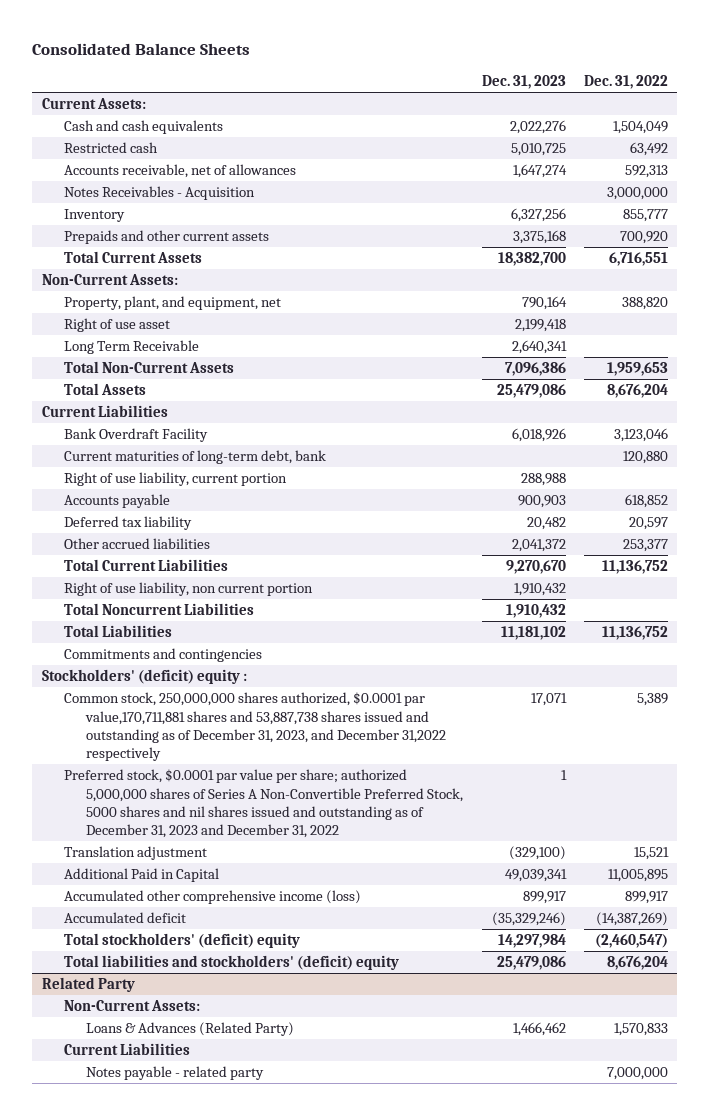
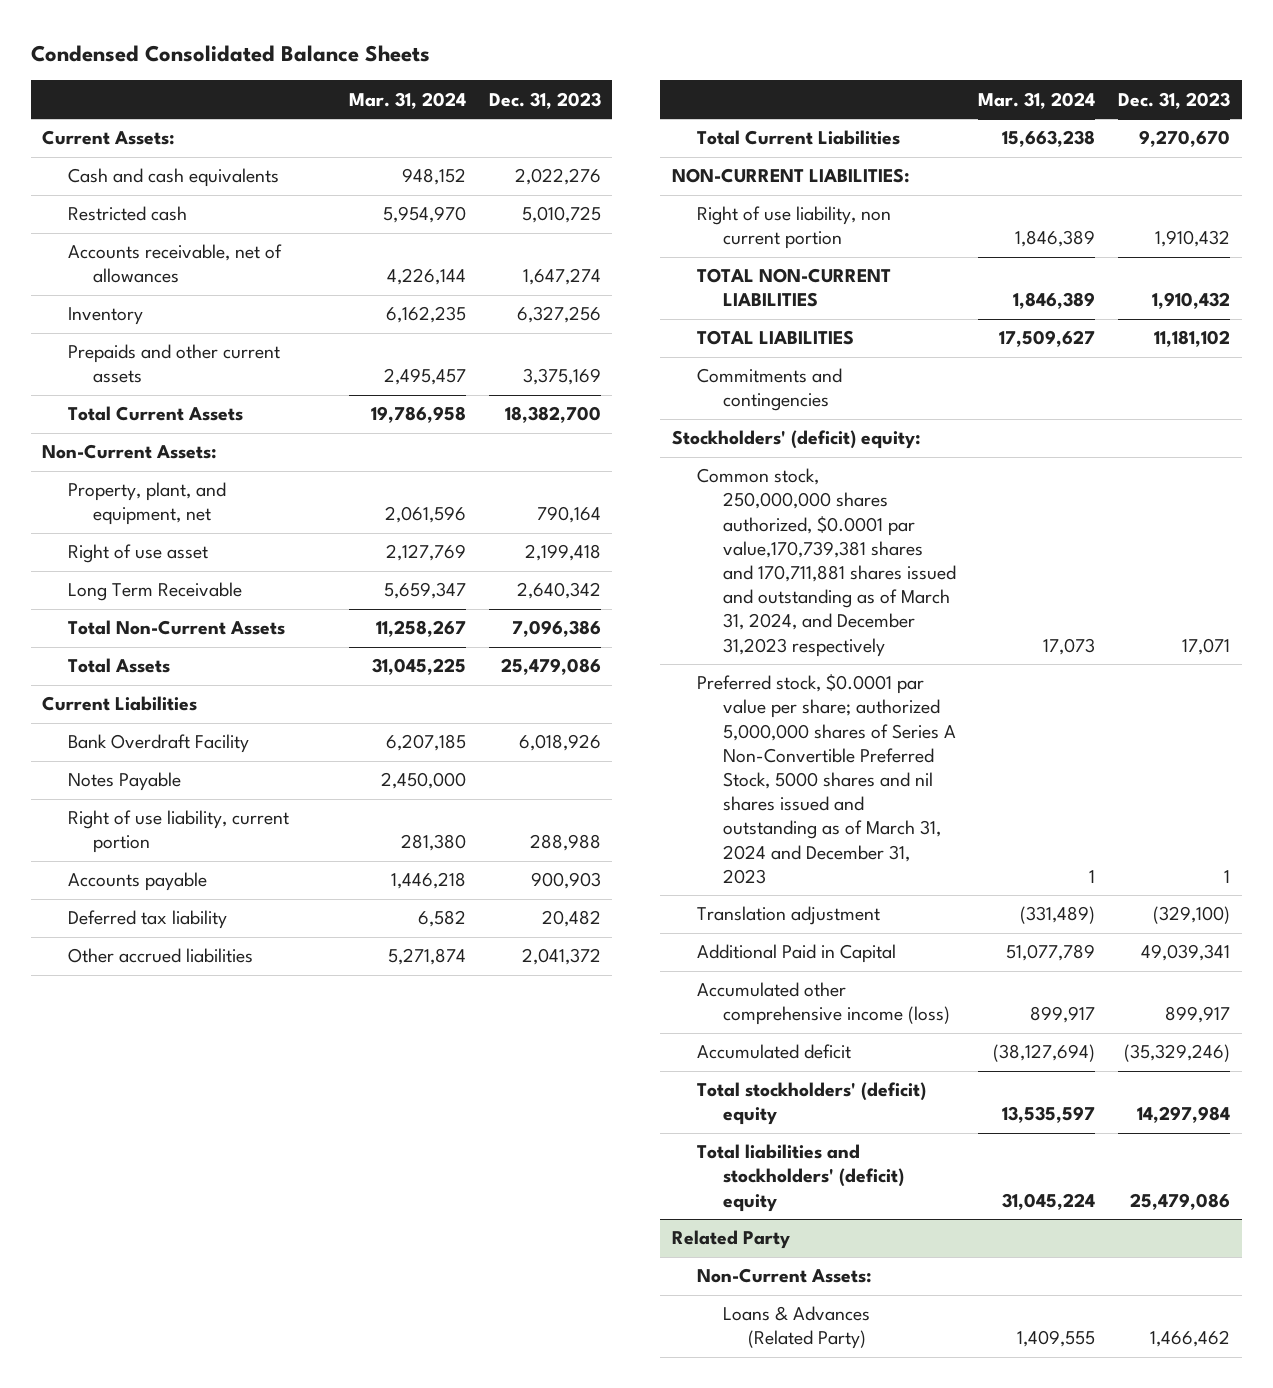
- Consolidated Balance Sheets
+ Condensed Consolidated Balance Sheets
- | Dec. 31, 2023 | Dec. 31, 2022
+ | Mar. 31, 2024 | Dec. 31, 2023
- Notes Receivables - Acquisition | | 3,000,000
- Prepaids and other current assets | 3,375,168 | 700,920
+ Prepaids and other current assets | 2,495,457 | 3,375,169
- Long Term Receivable | 2,640,341 |
+ Long Term Receivable | 5,659,347 | 2,640,342
- Current maturities of long-term debt, bank | | 120,880
+ Notes Payable | 2,450,000 |
+ NON-CURRENT LIABILITIES:
- Total Noncurrent Liabilities | 1,910,432 |
- Total Liabilities | 11,181,102 | 11,136,752
+ TOTAL NON-CURRENT LIABILITIES | 1,846,389 | 1,910,432
+ TOTAL LIABILITIES | 17,509,627 | 11,181,102
- Stockholders' (deficit) equity :
- Common stock, 250,000,000 shares authorized, $0.0001 par value,170,711,881 shares and 53,887,738 shares issued and outstanding as of December 31, 2023, and December 31,2022 respectively | 17,071 | 5,389
- Preferred stock, $0.0001 par value per share; authorized 5,000,000 shares of Series A Non-Convertible Preferred Stock, 5000 shares and nil shares issued and outstanding as of December 31, 2023 and December 31, 2022 | 1 |
+ Stockholders' (deficit) equity:
+ Common stock, 250,000,000 shares authorized, $0.0001 par value,170,739,381 shares and 170,711,881 shares issued and outstanding as of March 31, 2024, and December 31,2023 respectively | 17,073 | 17,071
+ Preferred stock, $0.0001 par value per share; authorized 5,000,000 shares of Series A Non-Convertible Preferred Stock, 5000 shares and nil shares issued and outstanding as of March 31, 2024 and December 31, 2023 | 1 | 1
@ Related Party
- Current Liabilities
- Notes payable - related party | | 7,000,000

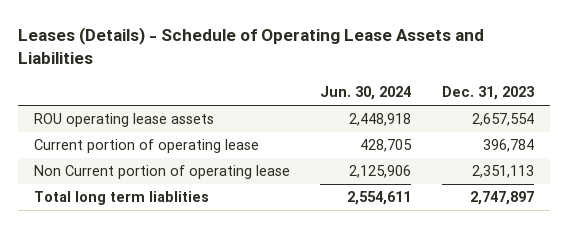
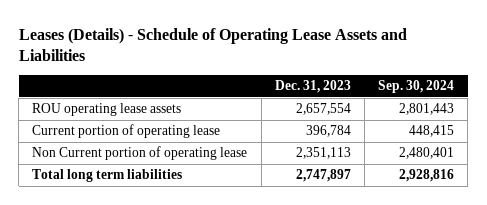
- | Jun. 30, 2024 | Dec. 31, 2023
+ | Dec. 31, 2023 | Sep. 30, 2024
- Total long term liablities | 2,554,611 | 2,747,897
+ Total long term liabilities | 2,747,897 | 2,928,816

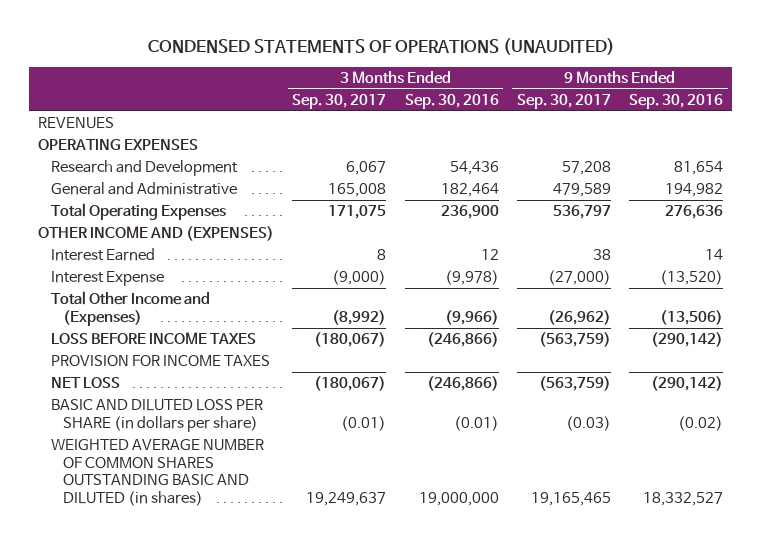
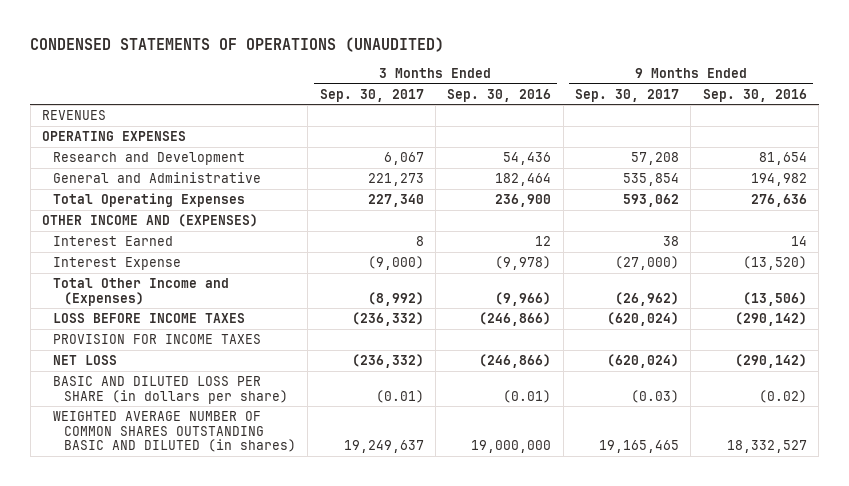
- General and Administrative | 165,008 | 182,464 | 479,589 | 194,982
- Total Operating Expenses | 171,075 | 236,900 | 536,797 | 276,636
+ General and Administrative | 221,273 | 182,464 | 535,854 | 194,982
+ Total Operating Expenses | 227,340 | 236,900 | 593,062 | 276,636
- LOSS BEFORE INCOME TAXES | (180,067) | (246,866) | (563,759) | (290,142)
+ LOSS BEFORE INCOME TAXES | (236,332) | (246,866) | (620,024) | (290,142)
- NET LOSS | (180,067) | (246,866) | (563,759) | (290,142)
+ NET LOSS | (236,332) | (246,866) | (620,024) | (290,142)

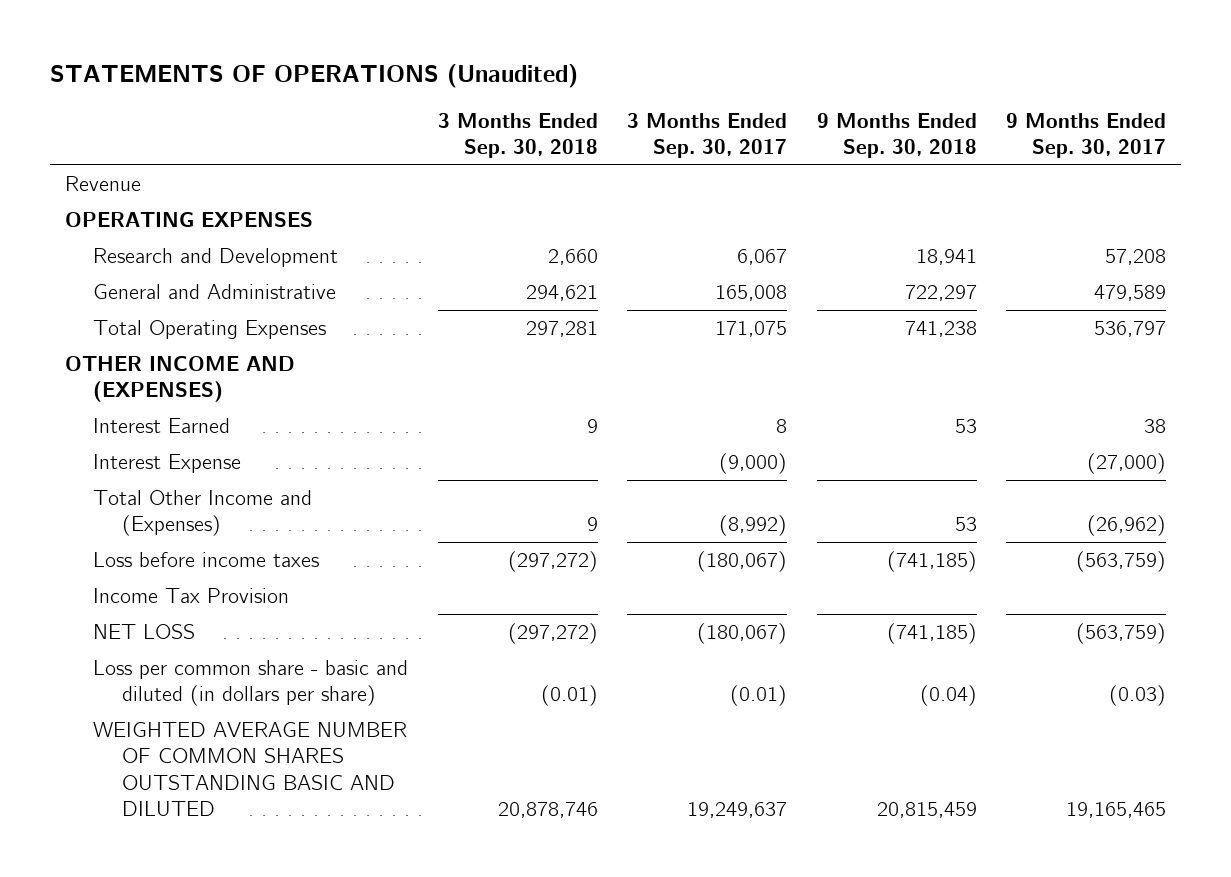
- CONDENSED STATEMENTS OF OPERATIONS (UNAUDITED)
+ STATEMENTS OF OPERATIONS (Unaudited)
- | 3 Months Ended Sep. 30, 2017 | 3 Months Ended Sep. 30, 2016 | 9 Months Ended Sep. 30, 2017 | 9 Months Ended Sep. 30, 2016
+ | 3 Months Ended Sep. 30, 2018 | 3 Months Ended Sep. 30, 2017 | 9 Months Ended Sep. 30, 2018 | 9 Months Ended Sep. 30, 2017
- REVENUES
+ Revenue
- General and Administrative | 221,273 | 182,464 | 535,854 | 194,982
- Total Operating Expenses | 227,340 | 236,900 | 593,062 | 276,636
+ General and Administrative | 294,621 | 165,008 | 722,297 | 479,589
+ Total Operating Expenses | 297,281 | 171,075 | 741,238 | 536,797
- LOSS BEFORE INCOME TAXES | (236,332) | (246,866) | (620,024) | (290,142)
- PROVISION FOR INCOME TAXES
- NET LOSS | (236,332) | (246,866) | (620,024) | (290,142)
- BASIC AND DILUTED LOSS PER SHARE (in dollars per share) | (0.01) | (0.01) | (0.03) | (0.02)
- WEIGHTED AVERAGE NUMBER OF COMMON SHARES OUTSTANDING BASIC AND DILUTED (in shares) | 19,249,637 | 19,000,000 | 19,165,465 | 18,332,527
+ Loss before income taxes | (297,272) | (180,067) | (741,185) | (563,759)
+ Income Tax Provision
+ NET LOSS | (297,272) | (180,067) | (741,185) | (563,759)
+ Loss per common share - basic and diluted (in dollars per share) | (0.01) | (0.01) | (0.04) | (0.03)
+ WEIGHTED AVERAGE NUMBER OF COMMON SHARES OUTSTANDING BASIC AND DILUTED | 20,878,746 | 19,249,637 | 20,815,459 | 19,165,465

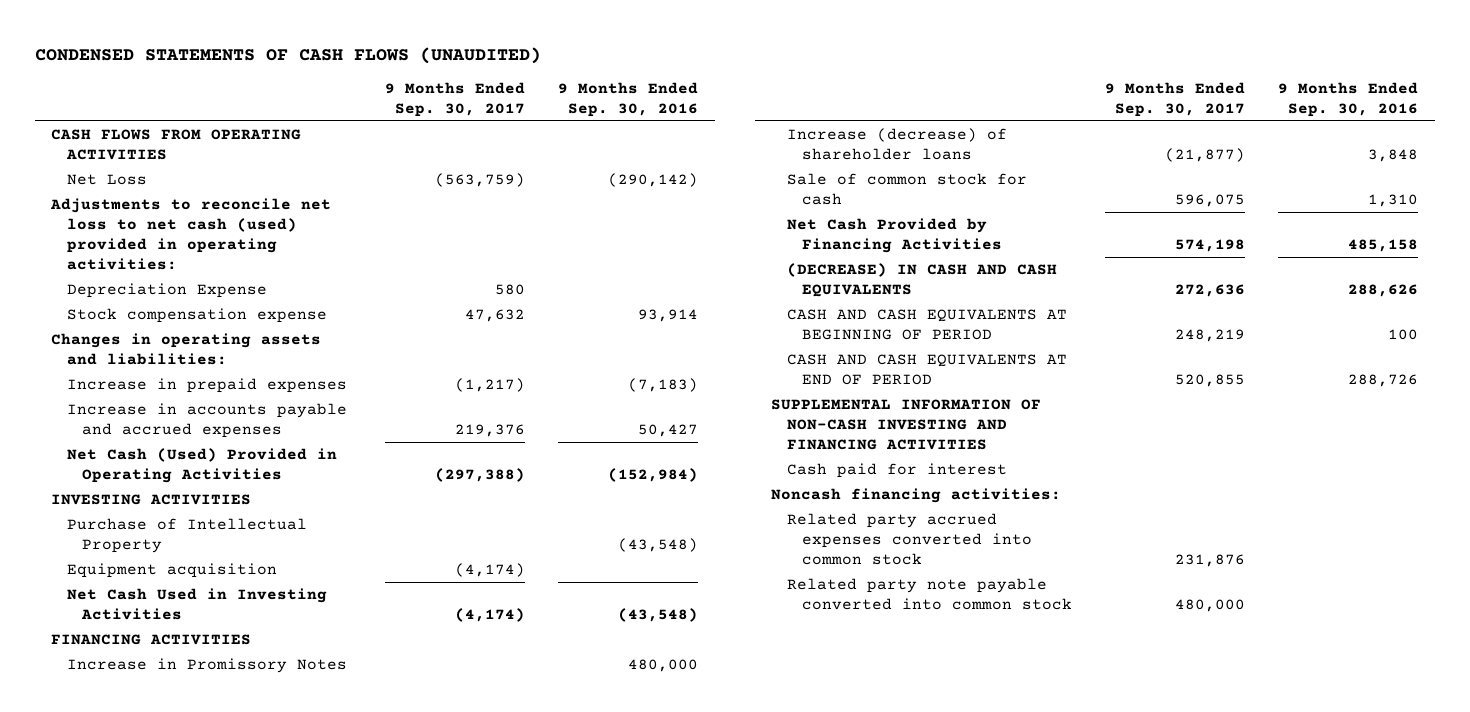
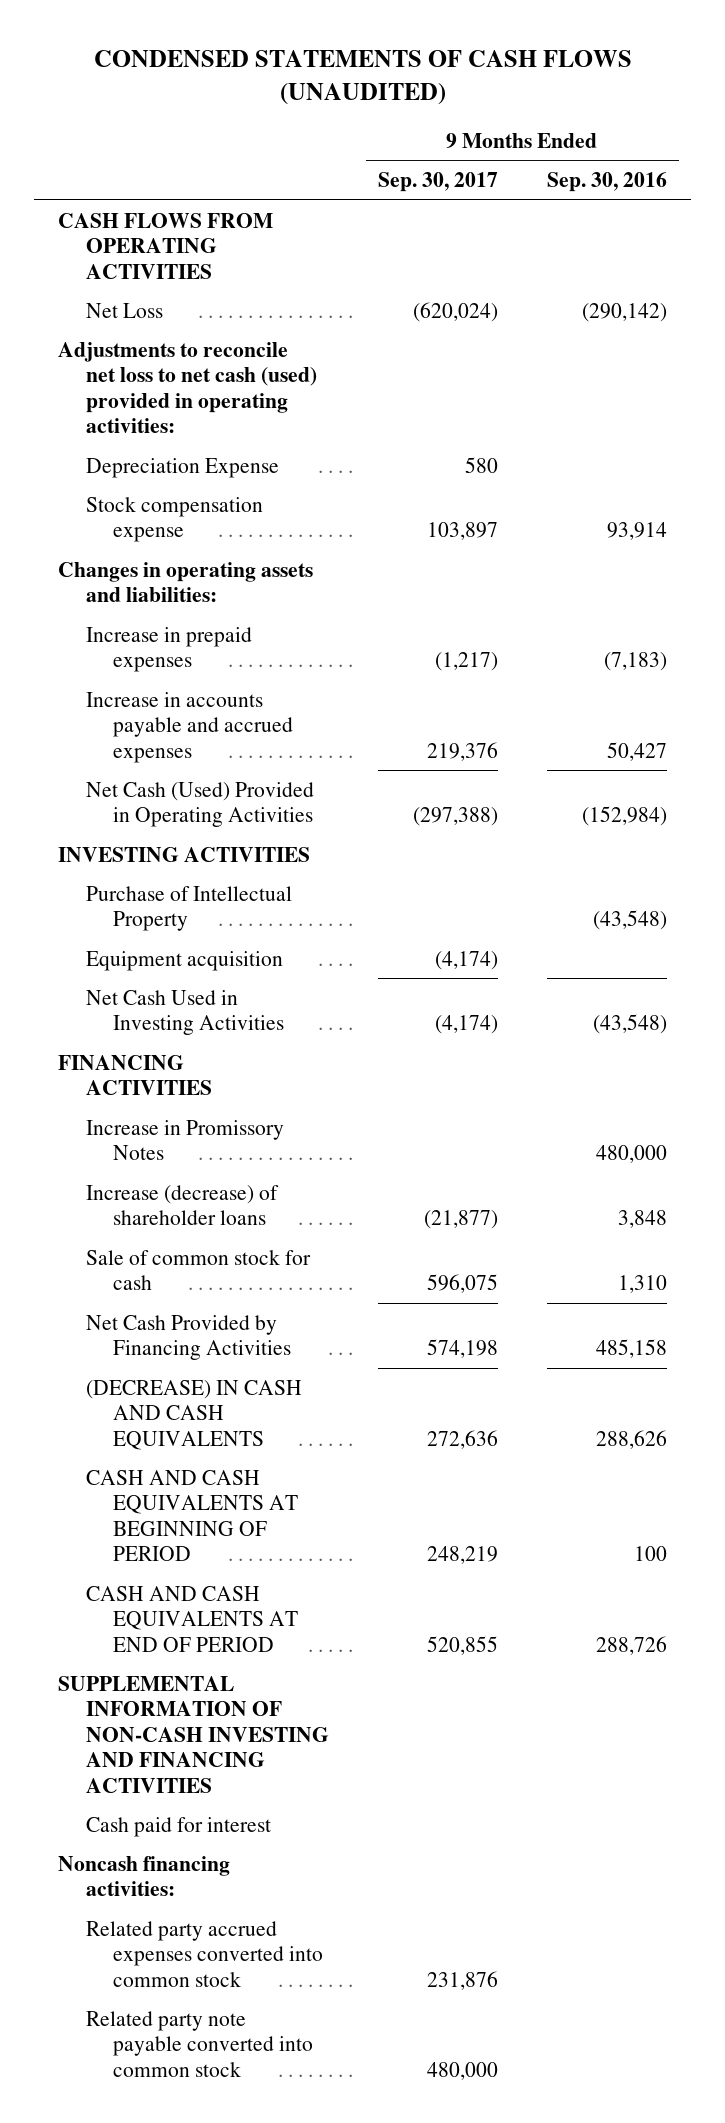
- Net Loss | (563,759) | (290,142)
+ Net Loss | (620,024) | (290,142)
- Stock compensation expense | 47,632 | 93,914
+ Stock compensation expense | 103,897 | 93,914

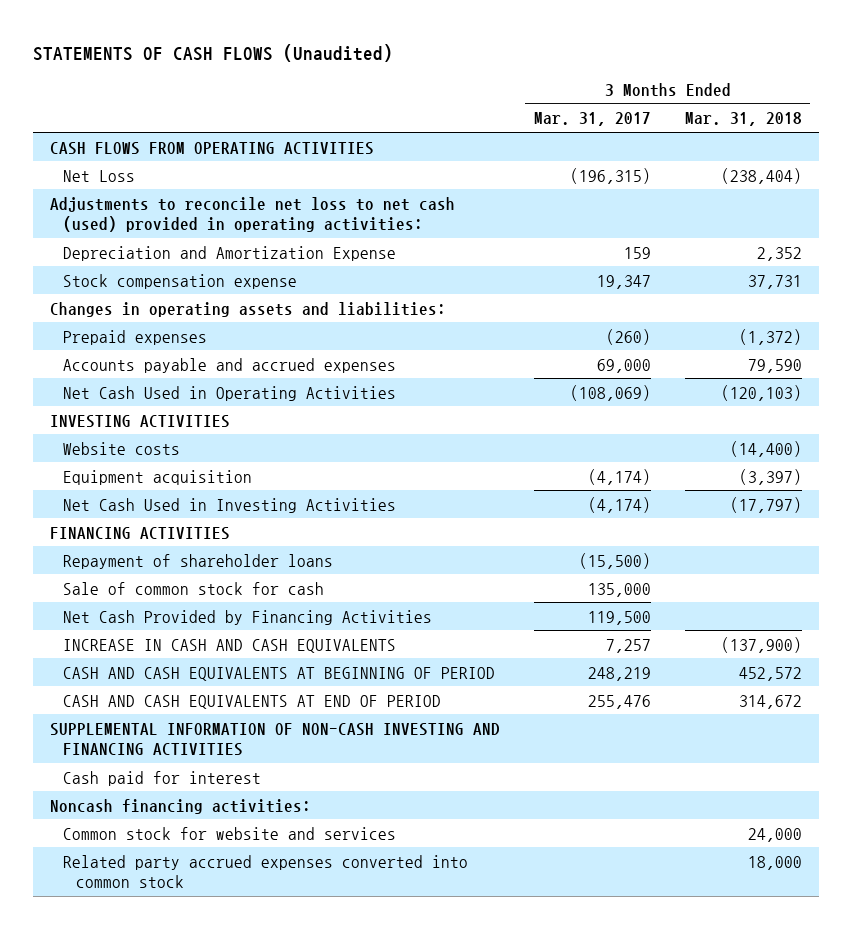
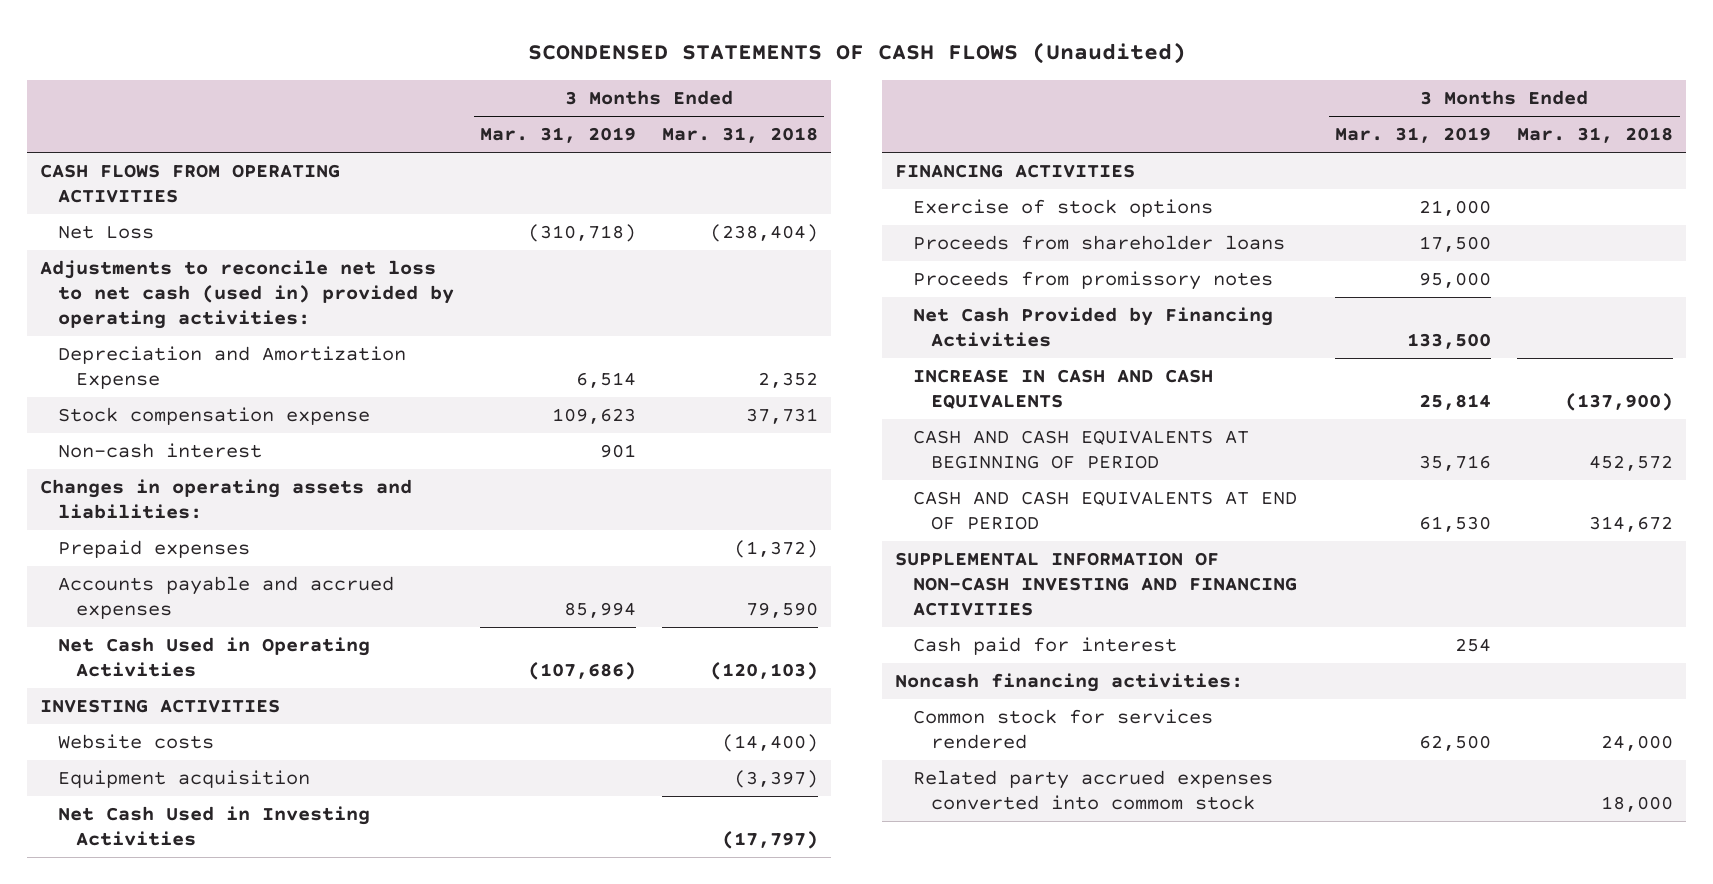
- STATEMENTS OF CASH FLOWS (Unaudited)
+ SCONDENSED STATEMENTS OF CASH FLOWS (Unaudited)
- | 3 Months Ended Mar. 31, 2017 | 3 Months Ended Mar. 31, 2018
+ | 3 Months Ended Mar. 31, 2019 | 3 Months Ended Mar. 31, 2018
- Adjustments to reconcile net loss to net cash (used) provided in operating activities:
+ Adjustments to reconcile net loss to net cash (used in) provided by operating activities:
+ Non-cash interest | 901 |
- Repayment of shareholder loans | (15,500) |
- Sale of common stock for cash | 135,000 |
+ Exercise of stock options | 21,000 |
+ Proceeds from shareholder loans | 17,500 |
+ Proceeds from promissory notes | 95,000 |
- Common stock for website and services | | 24,000
- Related party accrued expenses converted into common stock | | 18,000
+ Common stock for services rendered | 62,500 | 24,000
+ Related party accrued expenses converted into commom stock | | 18,000

